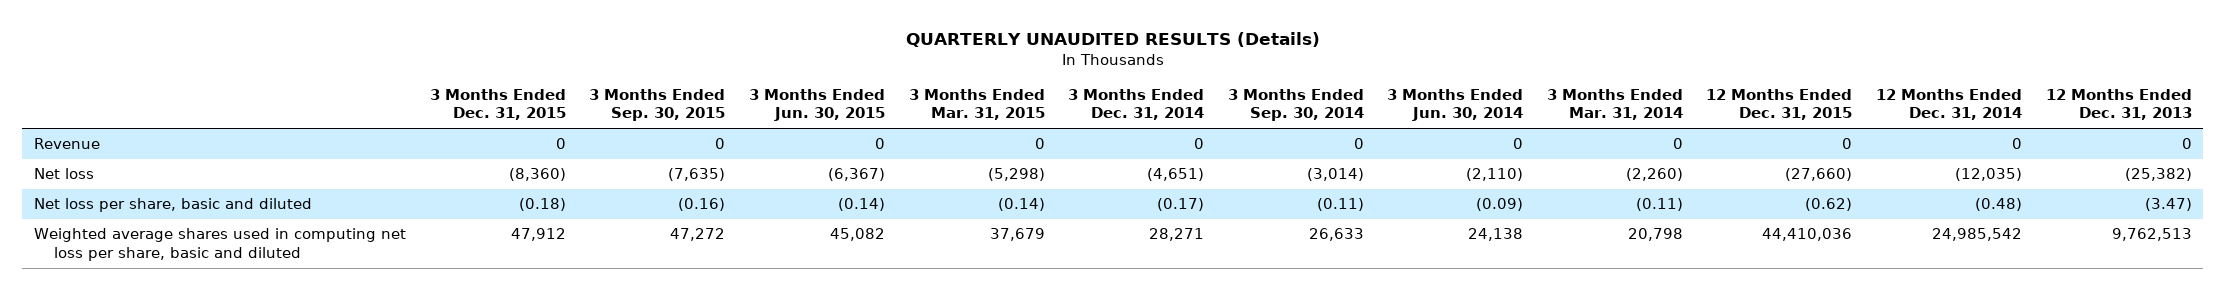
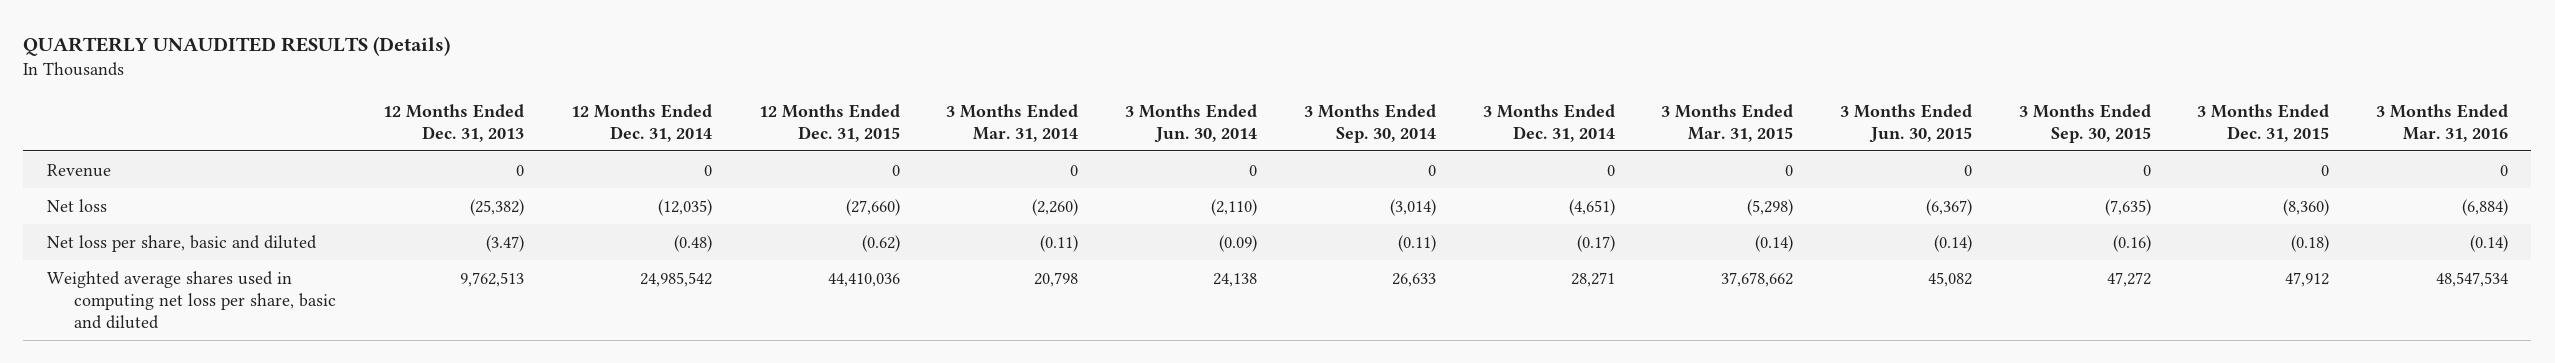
- | 3 Months Ended Dec. 31, 2015 | 3 Months Ended Sep. 30, 2015 | 3 Months Ended Jun. 30, 2015 | 3 Months Ended Mar. 31, 2015 | 3 Months Ended Dec. 31, 2014 | 3 Months Ended Sep. 30, 2014 | 3 Months Ended Jun. 30, 2014 | 3 Months Ended Mar. 31, 2014 | 12 Months Ended Dec. 31, 2015 | 12 Months Ended Dec. 31, 2014 | 12 Months Ended Dec. 31, 2013
+ | 12 Months Ended Dec. 31, 2013 | 12 Months Ended Dec. 31, 2014 | 12 Months Ended Dec. 31, 2015 | 3 Months Ended Mar. 31, 2014 | 3 Months Ended Jun. 30, 2014 | 3 Months Ended Sep. 30, 2014 | 3 Months Ended Dec. 31, 2014 | 3 Months Ended Mar. 31, 2015 | 3 Months Ended Jun. 30, 2015 | 3 Months Ended Sep. 30, 2015 | 3 Months Ended Dec. 31, 2015 | 3 Months Ended Mar. 31, 2016
- Weighted average shares used in computing net loss per share, basic and diluted | 47,912 | 47,272 | 45,082 | 37,679 | 28,271 | 26,633 | 24,138 | 20,798 | 44,410,036 | 24,985,542 | 9,762,513
+ Weighted average shares used in computing net loss per share, basic and diluted | 9,762,513 | 24,985,542 | 44,410,036 | 20,798 | 24,138 | 26,633 | 28,271 | 37,678,662 | 45,082 | 47,272 | 47,912 | 48,547,534

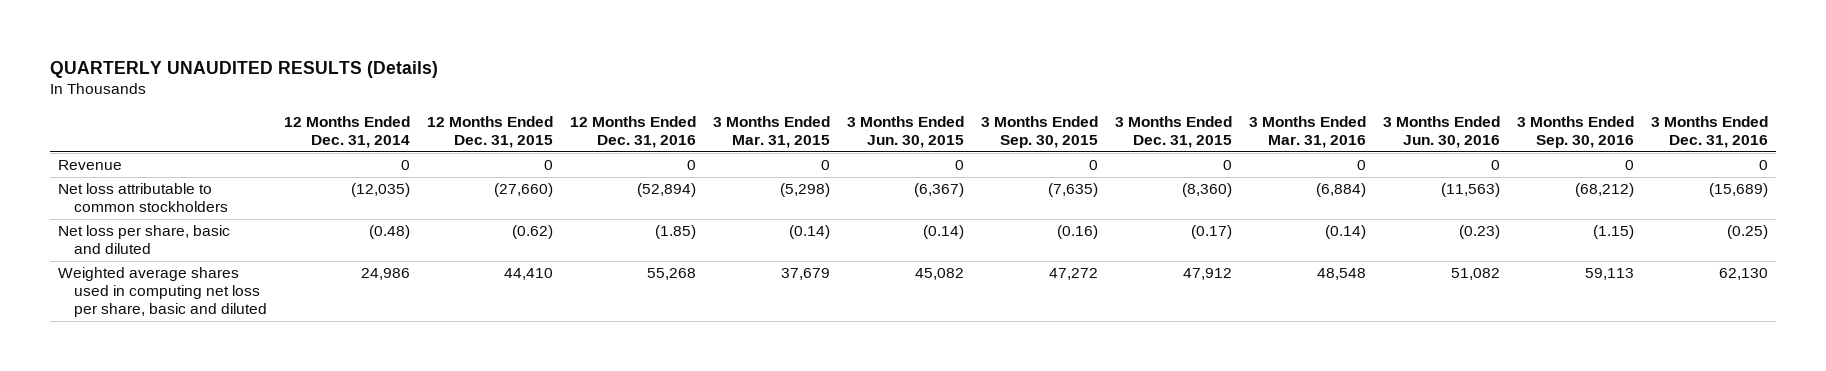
- | 12 Months Ended Dec. 31, 2013 | 12 Months Ended Dec. 31, 2014 | 12 Months Ended Dec. 31, 2015 | 3 Months Ended Mar. 31, 2014 | 3 Months Ended Jun. 30, 2014 | 3 Months Ended Sep. 30, 2014 | 3 Months Ended Dec. 31, 2014 | 3 Months Ended Mar. 31, 2015 | 3 Months Ended Jun. 30, 2015 | 3 Months Ended Sep. 30, 2015 | 3 Months Ended Dec. 31, 2015 | 3 Months Ended Mar. 31, 2016
+ | 12 Months Ended Dec. 31, 2014 | 12 Months Ended Dec. 31, 2015 | 12 Months Ended Dec. 31, 2016 | 3 Months Ended Mar. 31, 2015 | 3 Months Ended Jun. 30, 2015 | 3 Months Ended Sep. 30, 2015 | 3 Months Ended Dec. 31, 2015 | 3 Months Ended Mar. 31, 2016 | 3 Months Ended Jun. 30, 2016 | 3 Months Ended Sep. 30, 2016 | 3 Months Ended Dec. 31, 2016
- Net loss | (25,382) | (12,035) | (27,660) | (2,260) | (2,110) | (3,014) | (4,651) | (5,298) | (6,367) | (7,635) | (8,360) | (6,884)
- Net loss per share, basic and diluted | (3.47) | (0.48) | (0.62) | (0.11) | (0.09) | (0.11) | (0.17) | (0.14) | (0.14) | (0.16) | (0.18) | (0.14)
- Weighted average shares used in computing net loss per share, basic and diluted | 9,762,513 | 24,985,542 | 44,410,036 | 20,798 | 24,138 | 26,633 | 28,271 | 37,678,662 | 45,082 | 47,272 | 47,912 | 48,547,534
+ Net loss attributable to common stockholders | (12,035) | (27,660) | (52,894) | (5,298) | (6,367) | (7,635) | (8,360) | (6,884) | (11,563) | (68,212) | (15,689)
+ Net loss per share, basic and diluted | (0.48) | (0.62) | (1.85) | (0.14) | (0.14) | (0.16) | (0.17) | (0.14) | (0.23) | (1.15) | (0.25)
+ Weighted average shares used in computing net loss per share, basic and diluted | 24,986 | 44,410 | 55,268 | 37,679 | 45,082 | 47,272 | 47,912 | 48,548 | 51,082 | 59,113 | 62,130

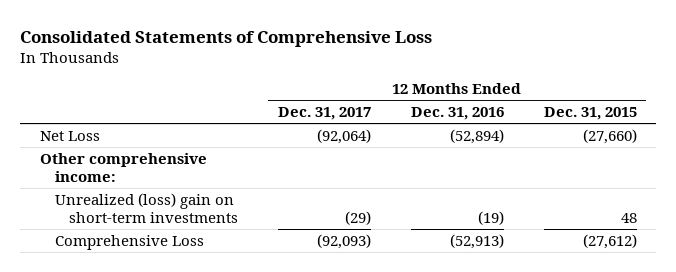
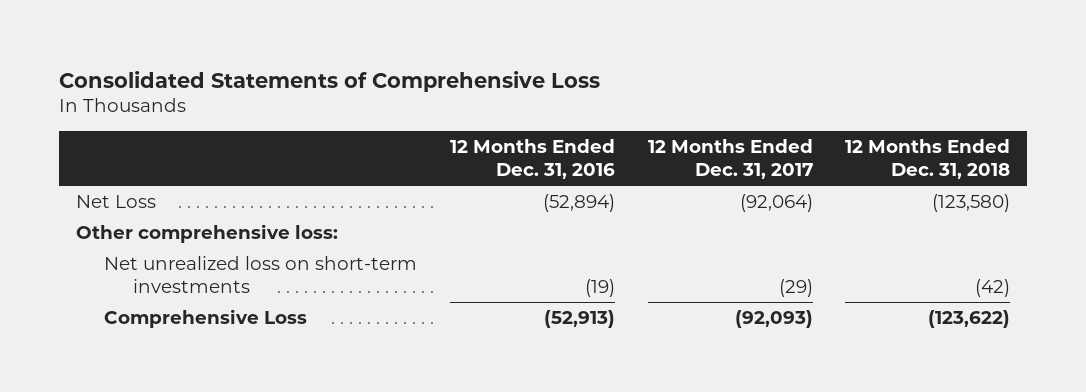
- | 12 Months Ended Dec. 31, 2017 | 12 Months Ended Dec. 31, 2016 | 12 Months Ended Dec. 31, 2015
+ | 12 Months Ended Dec. 31, 2016 | 12 Months Ended Dec. 31, 2017 | 12 Months Ended Dec. 31, 2018
- Other comprehensive income:
- Unrealized (loss) gain on short-term investments | (29) | (19) | 48
+ Other comprehensive loss:
+ Net unrealized loss on short-term investments | (19) | (29) | (42)

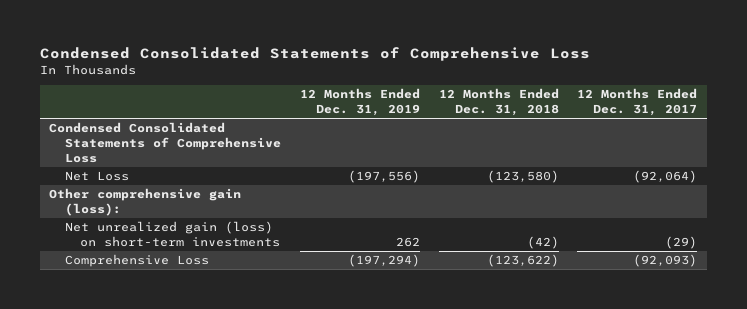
- Consolidated Statements of Comprehensive Loss
+ Condensed Consolidated Statements of Comprehensive Loss
- | 12 Months Ended Dec. 31, 2016 | 12 Months Ended Dec. 31, 2017 | 12 Months Ended Dec. 31, 2018
+ | 12 Months Ended Dec. 31, 2019 | 12 Months Ended Dec. 31, 2018 | 12 Months Ended Dec. 31, 2017
+ Condensed Consolidated Statements of Comprehensive Loss
- Other comprehensive loss:
- Net unrealized loss on short-term investments | (19) | (29) | (42)
+ Other comprehensive gain (loss):
+ Net unrealized gain (loss) on short-term investments | 262 | (42) | (29)

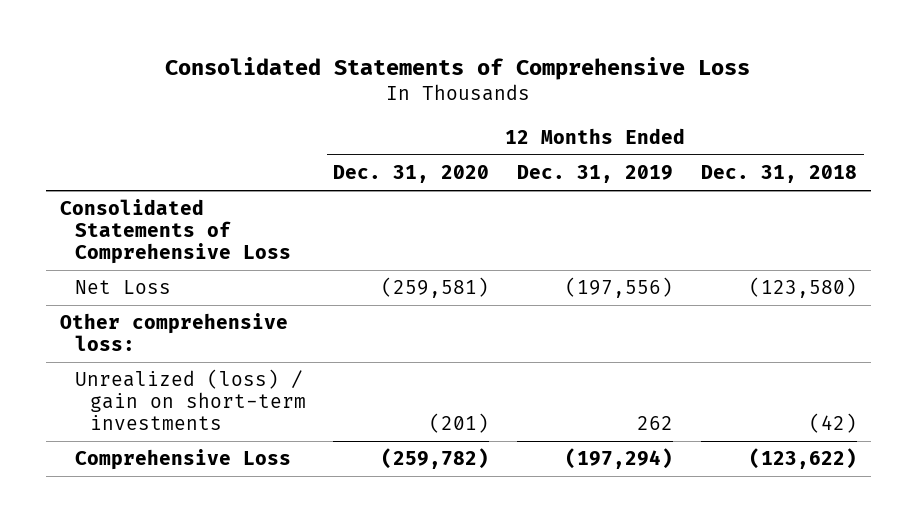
- Condensed Consolidated Statements of Comprehensive Loss
+ Consolidated Statements of Comprehensive Loss
- | 12 Months Ended Dec. 31, 2019 | 12 Months Ended Dec. 31, 2018 | 12 Months Ended Dec. 31, 2017
+ | 12 Months Ended Dec. 31, 2020 | 12 Months Ended Dec. 31, 2019 | 12 Months Ended Dec. 31, 2018
- Condensed Consolidated Statements of Comprehensive Loss
+ Consolidated Statements of Comprehensive Loss
- Other comprehensive gain (loss):
- Net unrealized gain (loss) on short-term investments | 262 | (42) | (29)
+ Other comprehensive loss:
+ Unrealized (loss) / gain on short-term investments | (201) | 262 | (42)

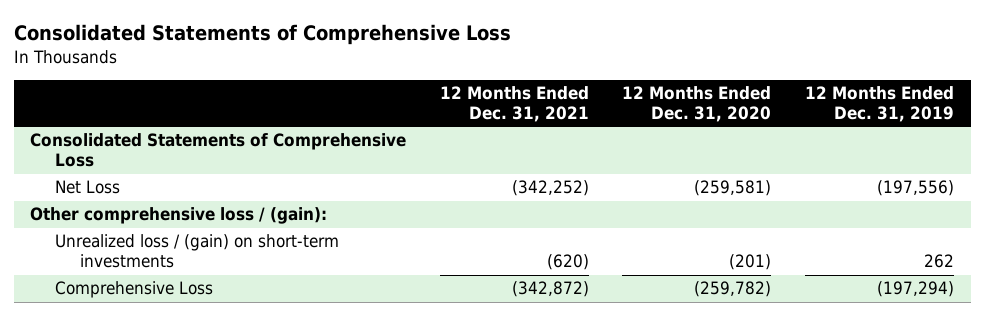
- | 12 Months Ended Dec. 31, 2020 | 12 Months Ended Dec. 31, 2019 | 12 Months Ended Dec. 31, 2018
+ | 12 Months Ended Dec. 31, 2021 | 12 Months Ended Dec. 31, 2020 | 12 Months Ended Dec. 31, 2019
- Other comprehensive loss:
- Unrealized (loss) / gain on short-term investments | (201) | 262 | (42)
+ Other comprehensive loss / (gain):
+ Unrealized loss / (gain) on short-term investments | (620) | (201) | 262

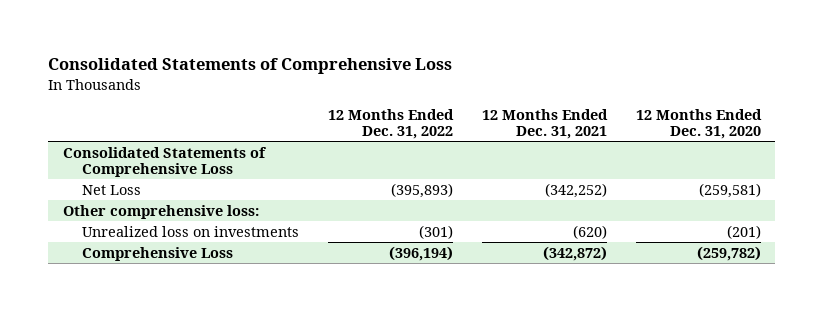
- | 12 Months Ended Dec. 31, 2021 | 12 Months Ended Dec. 31, 2020 | 12 Months Ended Dec. 31, 2019
+ | 12 Months Ended Dec. 31, 2022 | 12 Months Ended Dec. 31, 2021 | 12 Months Ended Dec. 31, 2020
- Other comprehensive loss / (gain):
- Unrealized loss / (gain) on short-term investments | (620) | (201) | 262
+ Other comprehensive loss:
+ Unrealized loss on investments | (301) | (620) | (201)

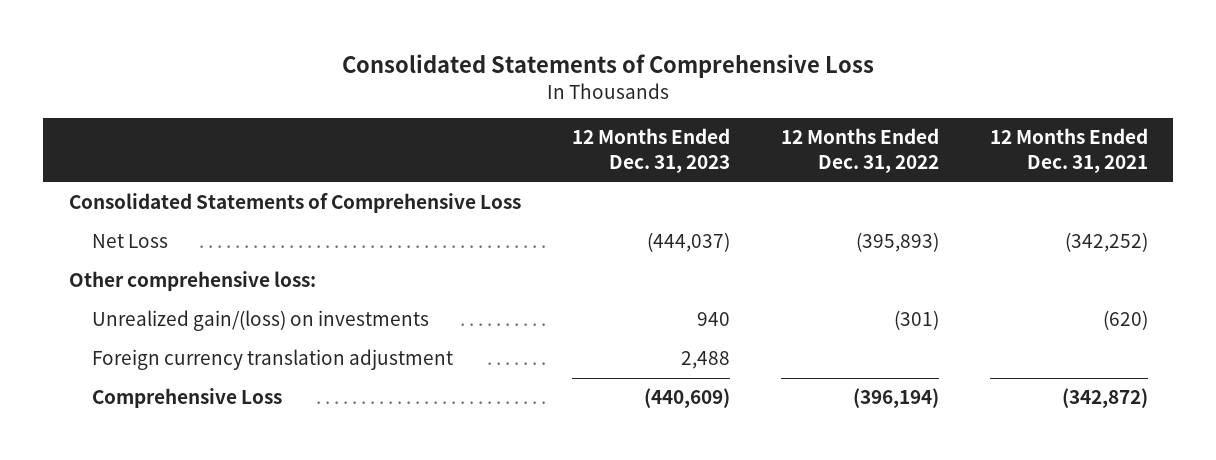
- | 12 Months Ended Dec. 31, 2022 | 12 Months Ended Dec. 31, 2021 | 12 Months Ended Dec. 31, 2020
+ | 12 Months Ended Dec. 31, 2023 | 12 Months Ended Dec. 31, 2022 | 12 Months Ended Dec. 31, 2021
- Unrealized loss on investments | (301) | (620) | (201)
+ Unrealized gain/(loss) on investments | 940 | (301) | (620)
+ Foreign currency translation adjustment | 2,488 | |

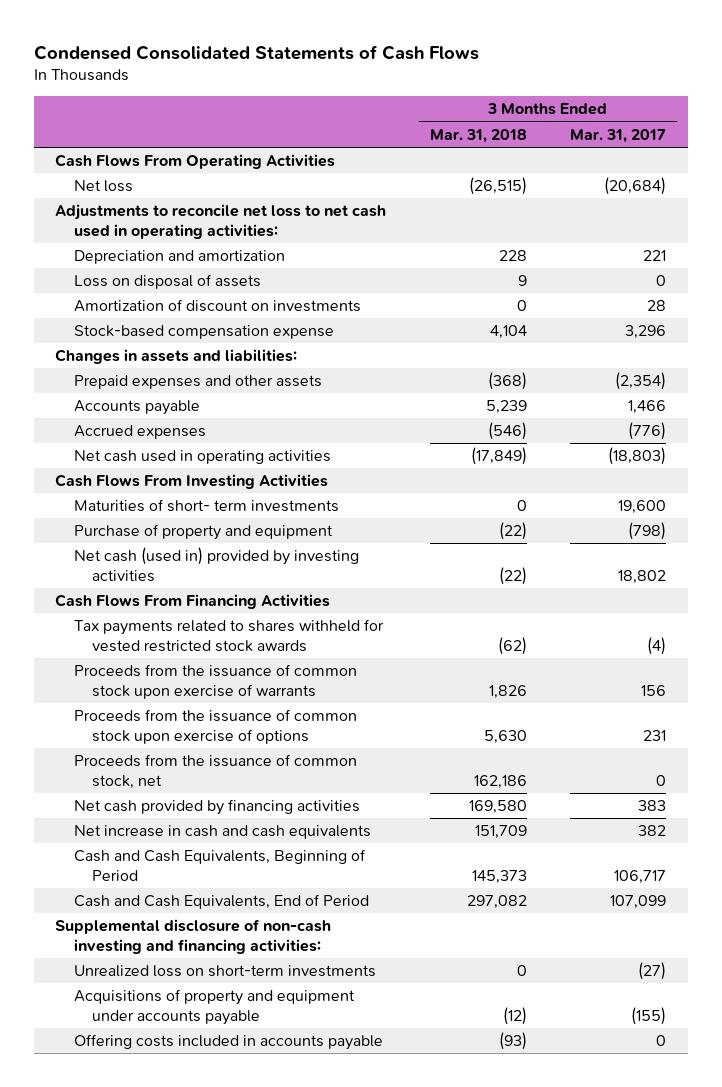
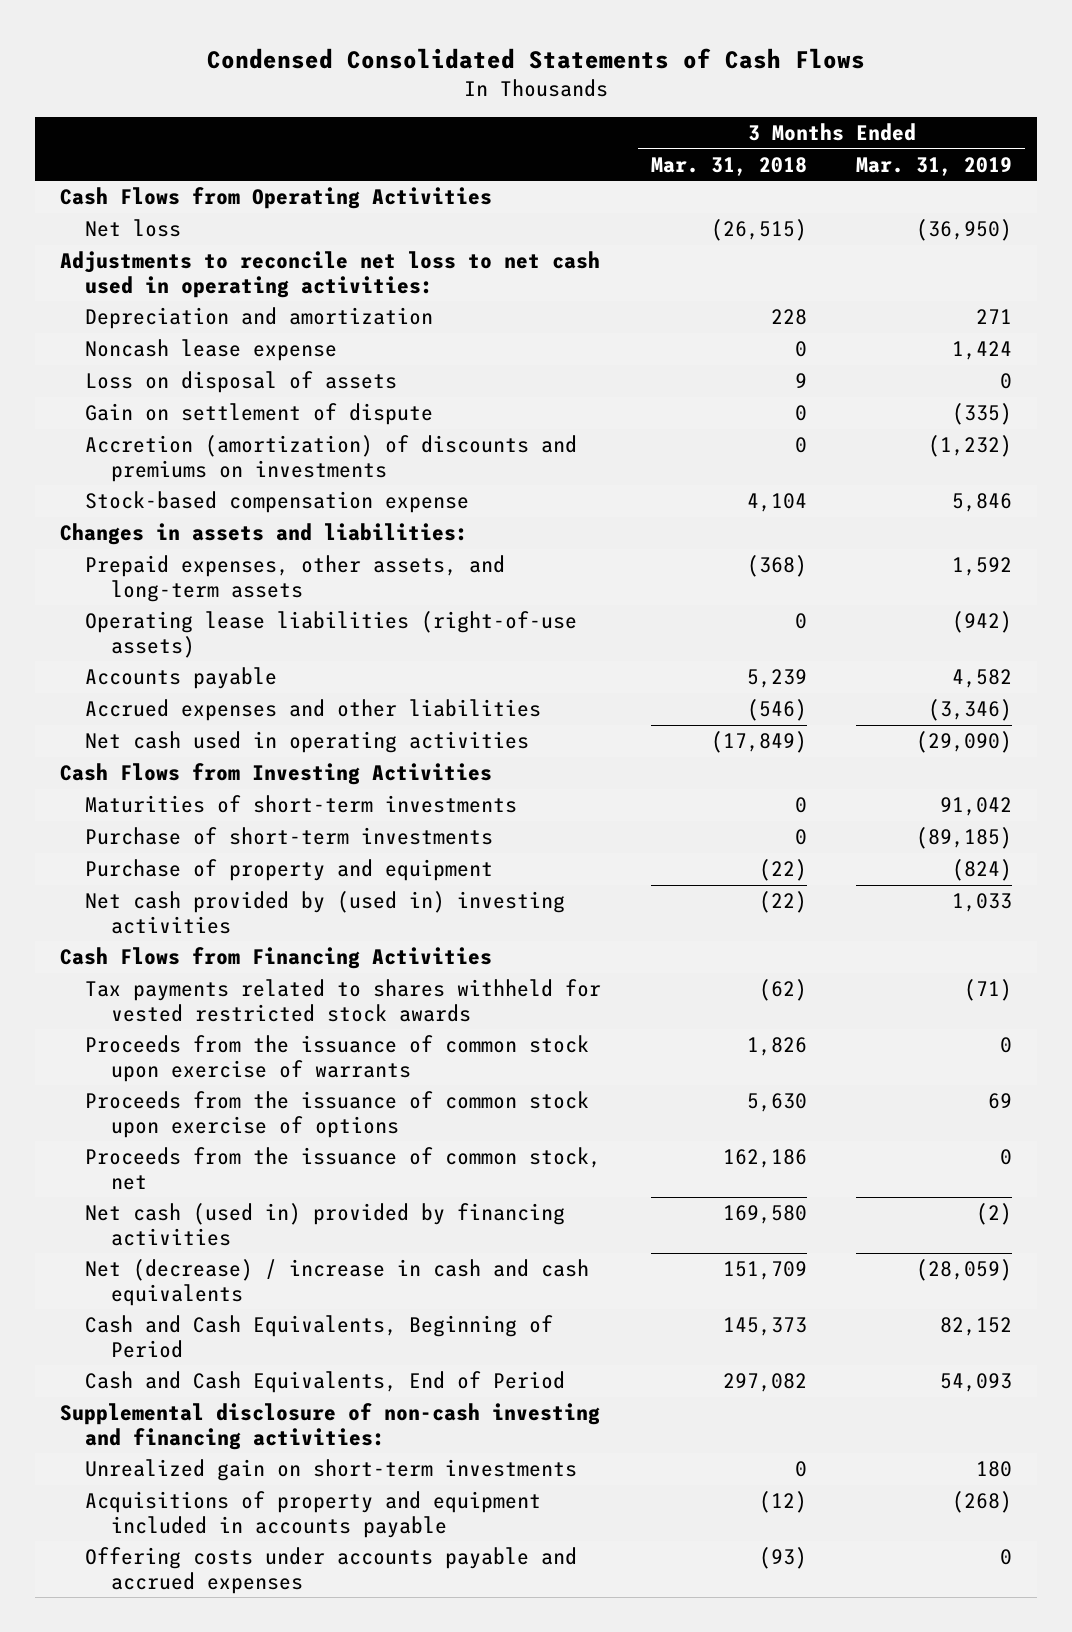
- | 3 Months Ended Mar. 31, 2018 | 3 Months Ended Mar. 31, 2017
+ | 3 Months Ended Mar. 31, 2018 | 3 Months Ended Mar. 31, 2019
- Cash Flows From Operating Activities
+ Cash Flows from Operating Activities
+ Noncash lease expense | 0 | 1,424
- Amortization of discount on investments | 0 | 28
+ Gain on settlement of dispute | 0 | (335)
+ Accretion (amortization) of discounts and premiums on investments | 0 | (1,232)
- Prepaid expenses and other assets | (368) | (2,354)
+ Prepaid expenses, other assets, and long-term assets | (368) | 1,592
+ Operating lease liabilities (right-of-use assets) | 0 | (942)
- Accrued expenses | (546) | (776)
+ Accrued expenses and other liabilities | (546) | (3,346)
- Cash Flows From Investing Activities
- Maturities of short- term investments | 0 | 19,600
+ Cash Flows from Investing Activities
+ Maturities of short-term investments | 0 | 91,042
+ Purchase of short-term investments | 0 | (89,185)
- Net cash (used in) provided by investing activities | (22) | 18,802
- Cash Flows From Financing Activities
+ Net cash provided by (used in) investing activities | (22) | 1,033
+ Cash Flows from Financing Activities
- Net cash provided by financing activities | 169,580 | 383
- Net increase in cash and cash equivalents | 151,709 | 382
+ Net cash (used in) provided by financing activities | 169,580 | (2)
+ Net (decrease) / increase in cash and cash equivalents | 151,709 | (28,059)
- Unrealized loss on short-term investments | 0 | (27)
- Acquisitions of property and equipment under accounts payable | (12) | (155)
- Offering costs included in accounts payable | (93) | 0
+ Unrealized gain on short-term investments | 0 | 180
+ Acquisitions of property and equipment included in accounts payable | (12) | (268)
+ Offering costs under accounts payable and accrued expenses | (93) | 0

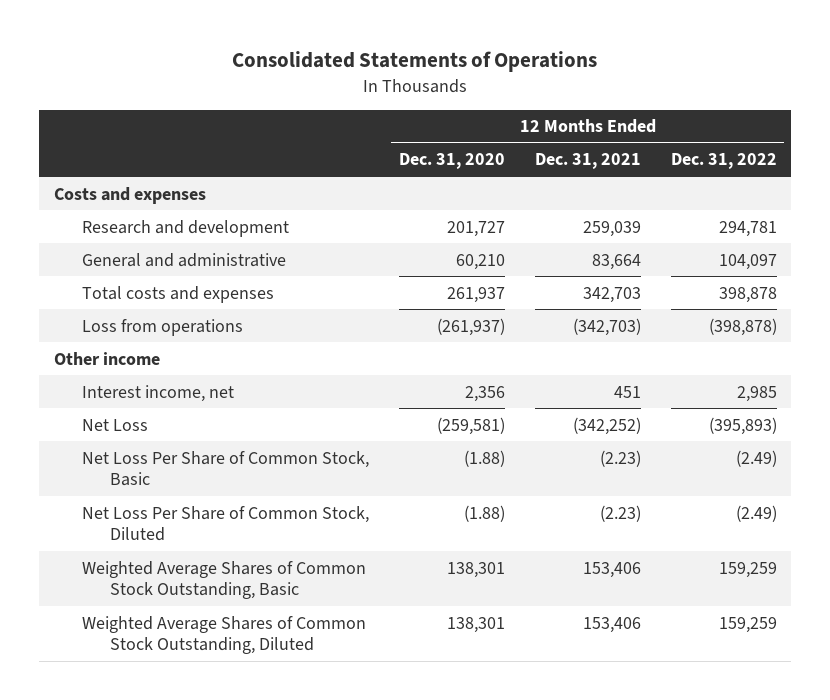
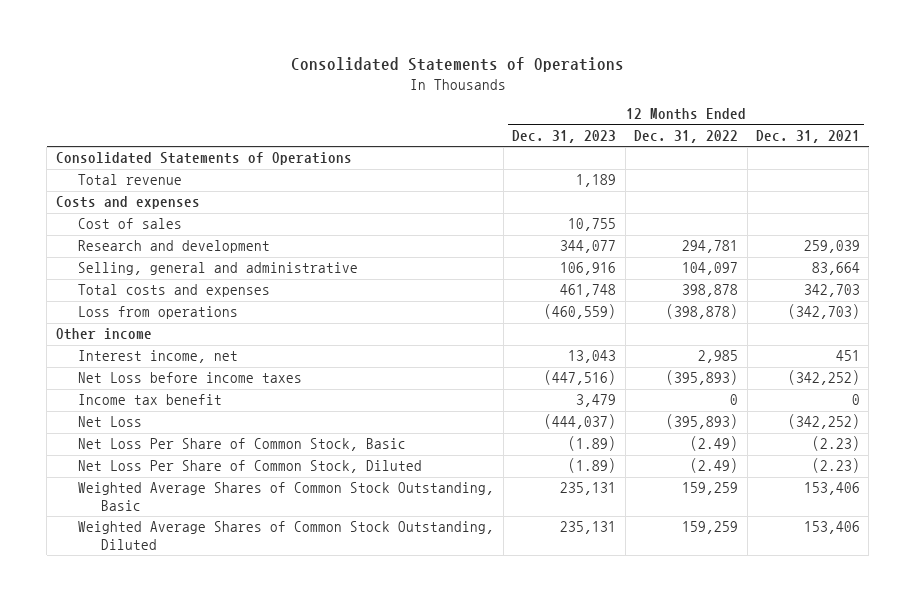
- | 12 Months Ended Dec. 31, 2020 | 12 Months Ended Dec. 31, 2021 | 12 Months Ended Dec. 31, 2022
+ | 12 Months Ended Dec. 31, 2023 | 12 Months Ended Dec. 31, 2022 | 12 Months Ended Dec. 31, 2021
+ Consolidated Statements of Operations
+ Total revenue | 1,189 | |
+ Cost of sales | 10,755 | |
- General and administrative | 60,210 | 83,664 | 104,097
+ Selling, general and administrative | 106,916 | 104,097 | 83,664
+ Net Loss before income taxes | (447,516) | (395,893) | (342,252)
+ Income tax benefit | 3,479 | 0 | 0

